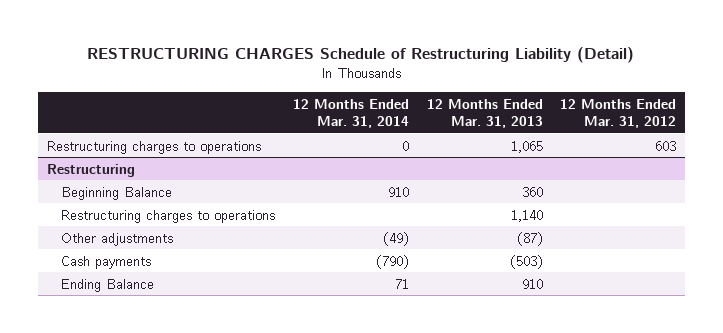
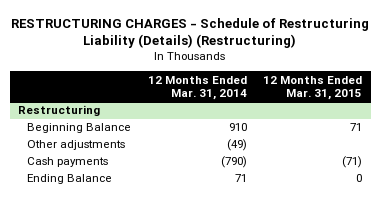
- RESTRUCTURING CHARGES Schedule of Restructuring Liability (Detail)
+ RESTRUCTURING CHARGES - Schedule of Restructuring Liability (Details) (Restructuring)
- | 12 Months Ended Mar. 31, 2014 | 12 Months Ended Mar. 31, 2013 | 12 Months Ended Mar. 31, 2012
+ | 12 Months Ended Mar. 31, 2014 | 12 Months Ended Mar. 31, 2015
- Restructuring charges to operations | 0 | 1,065 | 603
@ Restructuring
- Restructuring charges to operations | | 1,140 |

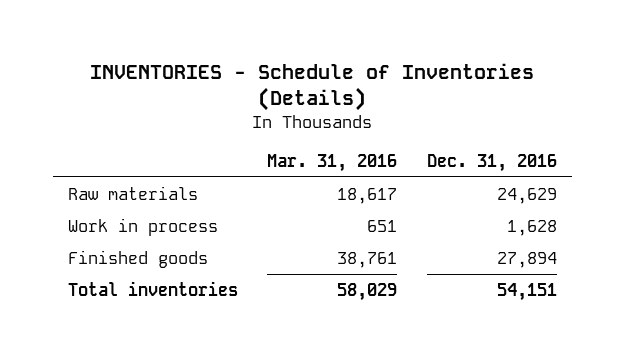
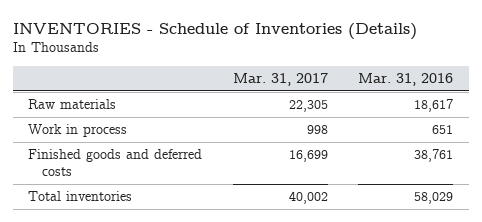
- | Mar. 31, 2016 | Dec. 31, 2016
+ | Mar. 31, 2017 | Mar. 31, 2016
- Finished goods | 38,761 | 27,894
+ Finished goods and deferred costs | 16,699 | 38,761

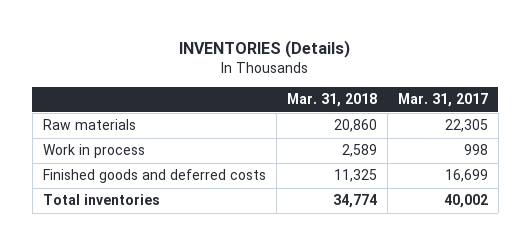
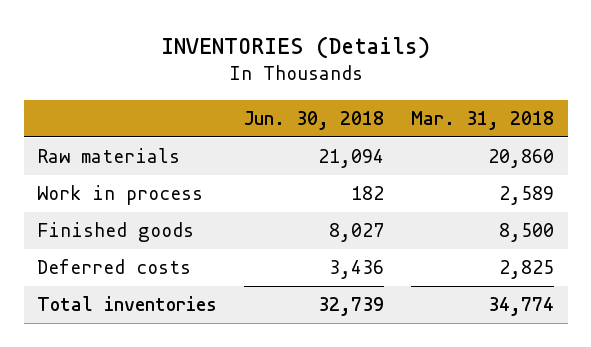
- | Mar. 31, 2018 | Mar. 31, 2017
+ | Jun. 30, 2018 | Mar. 31, 2018
- Finished goods and deferred costs | 11,325 | 16,699
+ Finished goods | 8,027 | 8,500
+ Deferred costs | 3,436 | 2,825

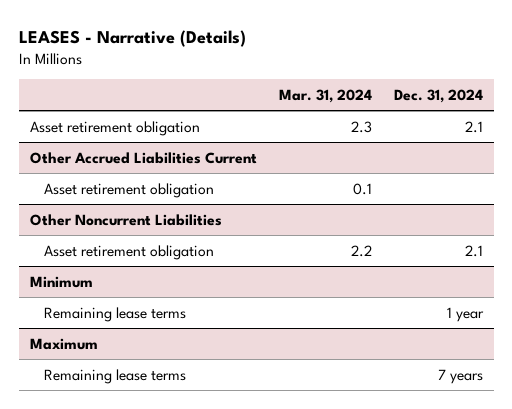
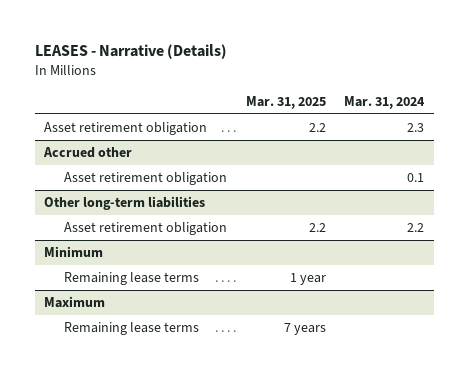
- | Mar. 31, 2024 | Dec. 31, 2024
+ | Mar. 31, 2025 | Mar. 31, 2024
- Other Accrued Liabilities Current
+ Accrued other
- Other Noncurrent Liabilities
+ Other long-term liabilities

